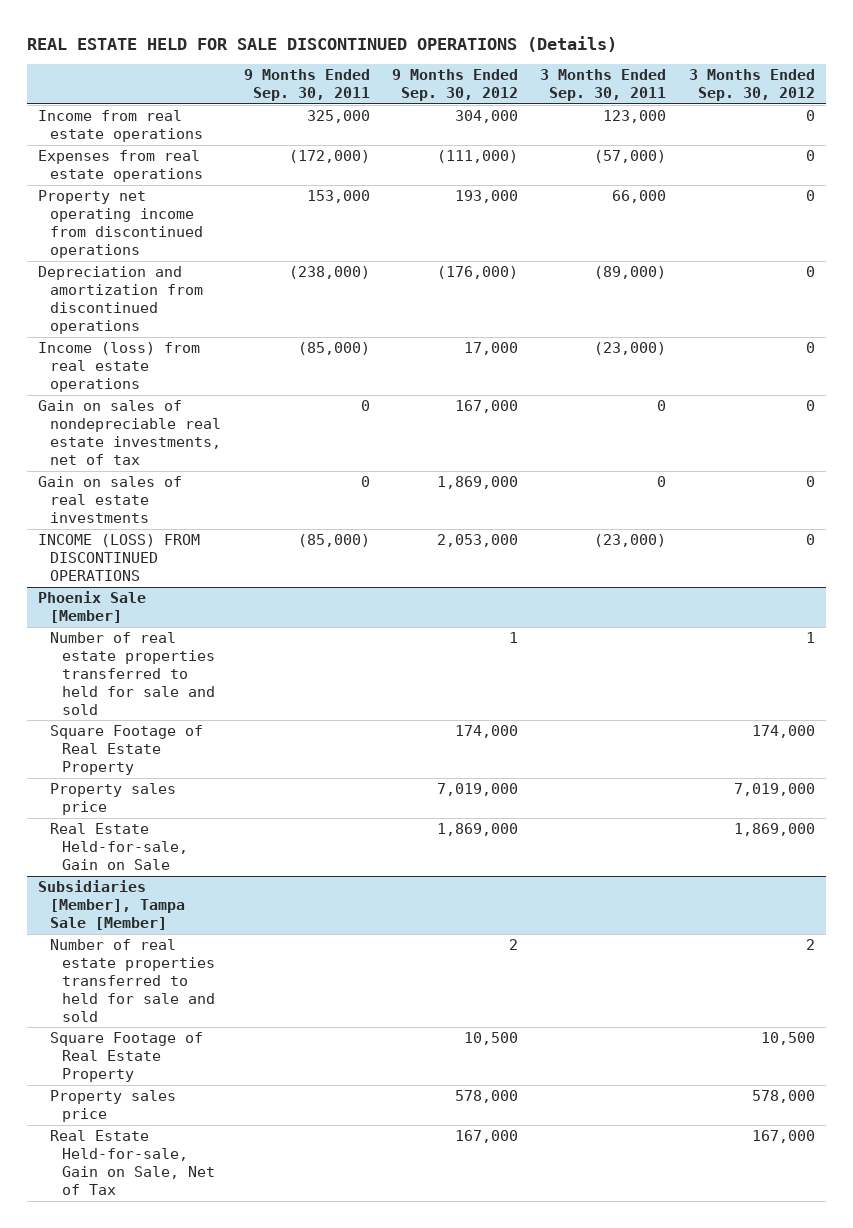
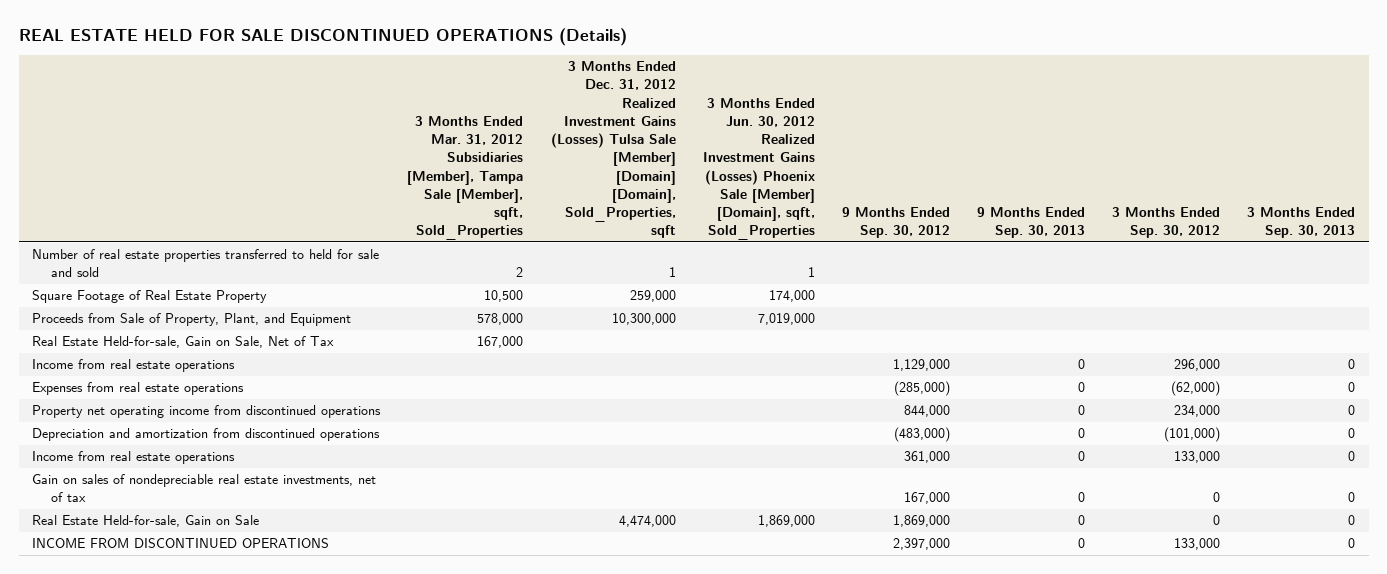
- | 9 Months Ended Sep. 30, 2011 | 9 Months Ended Sep. 30, 2012 | 3 Months Ended Sep. 30, 2011 | 3 Months Ended Sep. 30, 2012
+ | 3 Months Ended Mar. 31, 2012 Subsidiaries [Member], Tampa Sale [Member], sqft, Sold_Properties | 3 Months Ended Dec. 31, 2012 Realized Investment Gains (Losses) Tulsa Sale [Member] [Domain] [Domain], Sold_Properties, sqft | 3 Months Ended Jun. 30, 2012 Realized Investment Gains (Losses) Phoenix Sale [Member] [Domain], sqft, Sold_Properties | 9 Months Ended Sep. 30, 2012 | 9 Months Ended Sep. 30, 2013 | 3 Months Ended Sep. 30, 2012 | 3 Months Ended Sep. 30, 2013
- Income from real estate operations | 325,000 | 304,000 | 123,000 | 0
- Expenses from real estate operations | (172,000) | (111,000) | (57,000) | 0
- Property net operating income from discontinued operations | 153,000 | 193,000 | 66,000 | 0
- Depreciation and amortization from discontinued operations | (238,000) | (176,000) | (89,000) | 0
- Income (loss) from real estate operations | (85,000) | 17,000 | (23,000) | 0
+ Number of real estate properties transferred to held for sale and sold | 2 | 1 | 1 | | | |
+ Square Footage of Real Estate Property | 10,500 | 259,000 | 174,000 | | | |
+ Proceeds from Sale of Property, Plant, and Equipment | 578,000 | 10,300,000 | 7,019,000 | | | |
+ Real Estate Held-for-sale, Gain on Sale, Net of Tax | 167,000 | | | | | |
+ Income from real estate operations | | | | 1,129,000 | 0 | 296,000 | 0
+ Expenses from real estate operations | | | | (285,000) | 0 | (62,000) | 0
+ Property net operating income from discontinued operations | | | | 844,000 | 0 | 234,000 | 0
+ Depreciation and amortization from discontinued operations | | | | (483,000) | 0 | (101,000) | 0
+ Income from real estate operations | | | | 361,000 | 0 | 133,000 | 0
- Gain on sales of real estate investments | 0 | 1,869,000 | 0 | 0
- INCOME (LOSS) FROM DISCONTINUED OPERATIONS | (85,000) | 2,053,000 | (23,000) | 0
- Phoenix Sale [Member]
- Number of real estate properties transferred to held for sale and sold | | 1 | | 1
- Square Footage of Real Estate Property | | 174,000 | | 174,000
- Property sales price | | 7,019,000 | | 7,019,000
- Real Estate Held-for-sale, Gain on Sale | | 1,869,000 | | 1,869,000
- Subsidiaries [Member], Tampa Sale [Member]
- Number of real estate properties transferred to held for sale and sold | | 2 | | 2
- Square Footage of Real Estate Property | | 10,500 | | 10,500
- Property sales price | | 578,000 | | 578,000
- Real Estate Held-for-sale, Gain on Sale, Net of Tax | | 167,000 | | 167,000
+ Real Estate Held-for-sale, Gain on Sale | | 4,474,000 | 1,869,000 | 1,869,000 | 0 | 0 | 0
+ INCOME FROM DISCONTINUED OPERATIONS | | | | 2,397,000 | 0 | 133,000 | 0

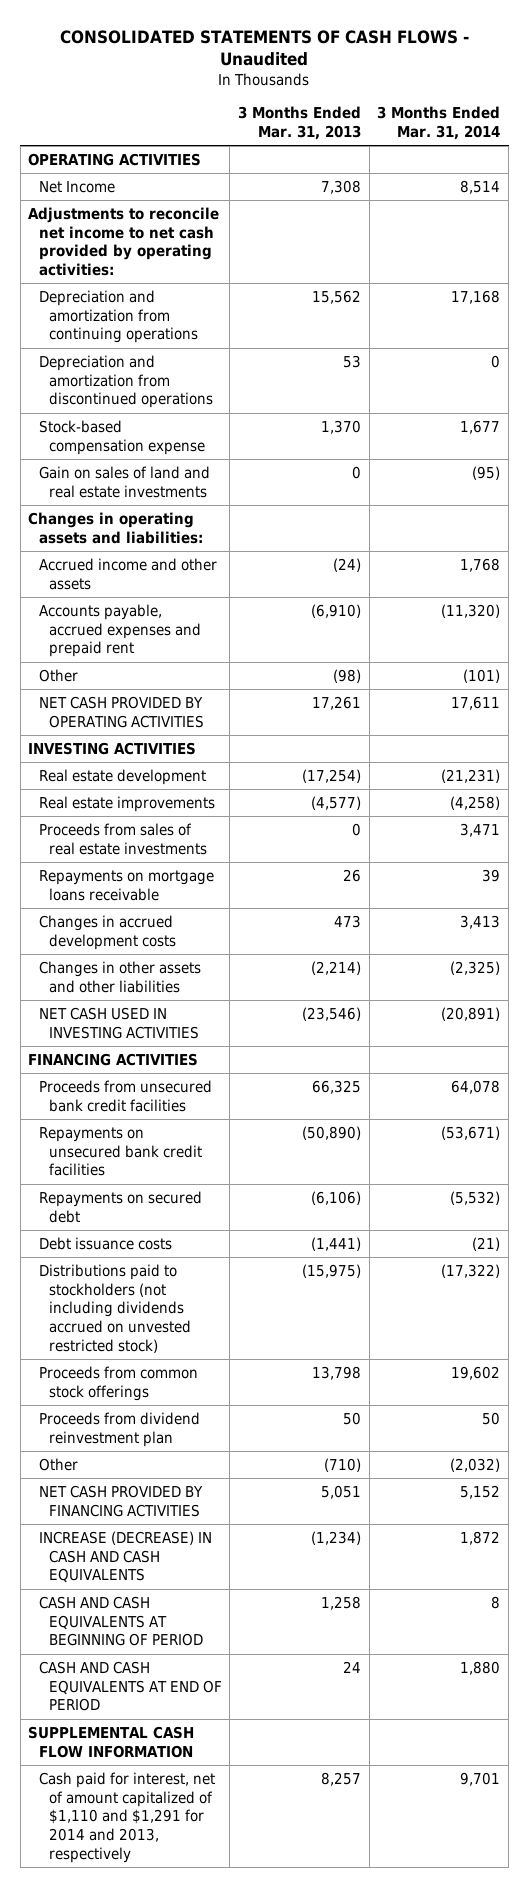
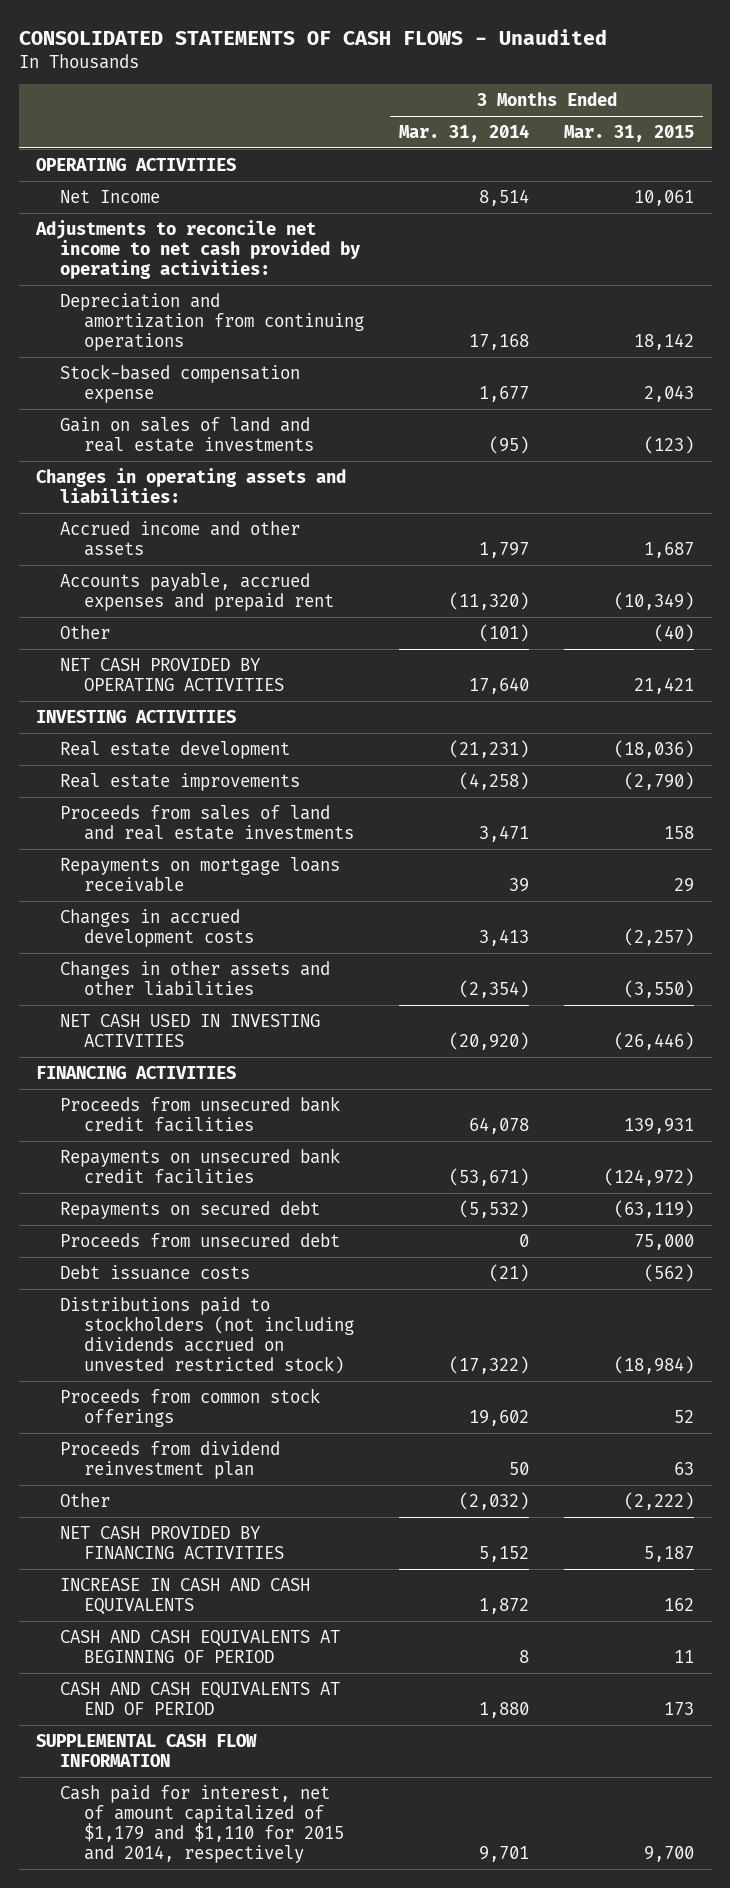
- | 3 Months Ended Mar. 31, 2013 | 3 Months Ended Mar. 31, 2014
+ | 3 Months Ended Mar. 31, 2014 | 3 Months Ended Mar. 31, 2015
- Depreciation and amortization from discontinued operations | 53 | 0
- Accrued income and other assets | (24) | 1,768
+ Accrued income and other assets | 1,797 | 1,687
- NET CASH PROVIDED BY OPERATING ACTIVITIES | 17,261 | 17,611
+ NET CASH PROVIDED BY OPERATING ACTIVITIES | 17,640 | 21,421
- Proceeds from sales of real estate investments | 0 | 3,471
+ Proceeds from sales of land and real estate investments | 3,471 | 158
- Changes in other assets and other liabilities | (2,214) | (2,325)
- NET CASH USED IN INVESTING ACTIVITIES | (23,546) | (20,891)
+ Changes in other assets and other liabilities | (2,354) | (3,550)
+ NET CASH USED IN INVESTING ACTIVITIES | (20,920) | (26,446)
+ Proceeds from unsecured debt | 0 | 75,000
- INCREASE (DECREASE) IN CASH AND CASH EQUIVALENTS | (1,234) | 1,872
+ INCREASE IN CASH AND CASH EQUIVALENTS | 1,872 | 162
- Cash paid for interest, net of amount capitalized of $1,110 and $1,291 for 2014 and 2013, respectively | 8,257 | 9,701
+ Cash paid for interest, net of amount capitalized of $1,179 and $1,110 for 2015 and 2014, respectively | 9,701 | 9,700

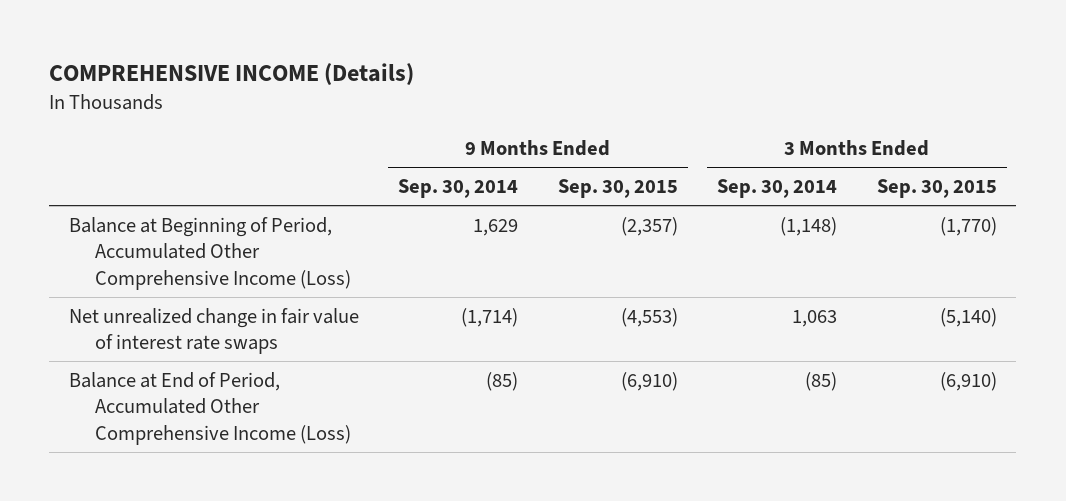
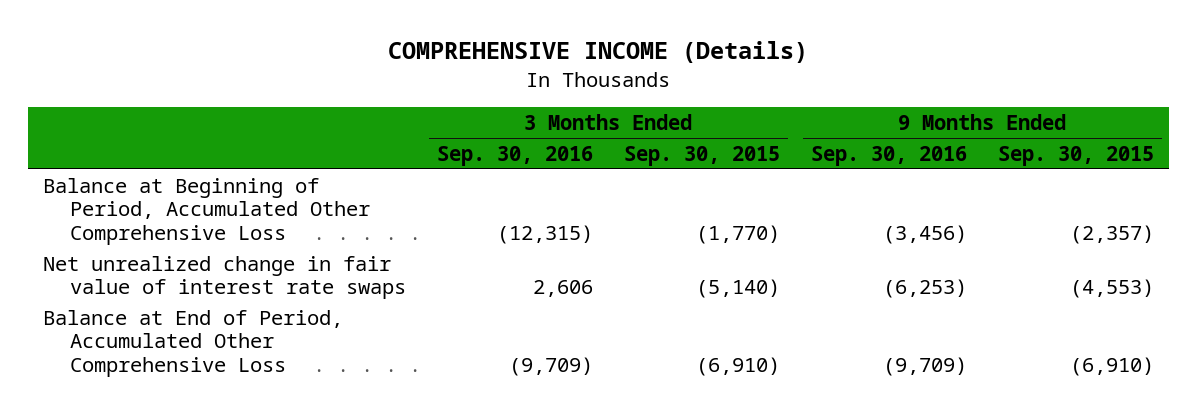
- | 9 Months Ended Sep. 30, 2014 | 9 Months Ended Sep. 30, 2015 | 3 Months Ended Sep. 30, 2014 | 3 Months Ended Sep. 30, 2015
+ | 3 Months Ended Sep. 30, 2016 | 3 Months Ended Sep. 30, 2015 | 9 Months Ended Sep. 30, 2016 | 9 Months Ended Sep. 30, 2015
- Balance at Beginning of Period, Accumulated Other Comprehensive Income (Loss) | 1,629 | (2,357) | (1,148) | (1,770)
+ Balance at Beginning of Period, Accumulated Other Comprehensive Loss | (12,315) | (1,770) | (3,456) | (2,357)
- Balance at End of Period, Accumulated Other Comprehensive Income (Loss) | (85) | (6,910) | (85) | (6,910)
+ Balance at End of Period, Accumulated Other Comprehensive Loss | (9,709) | (6,910) | (9,709) | (6,910)

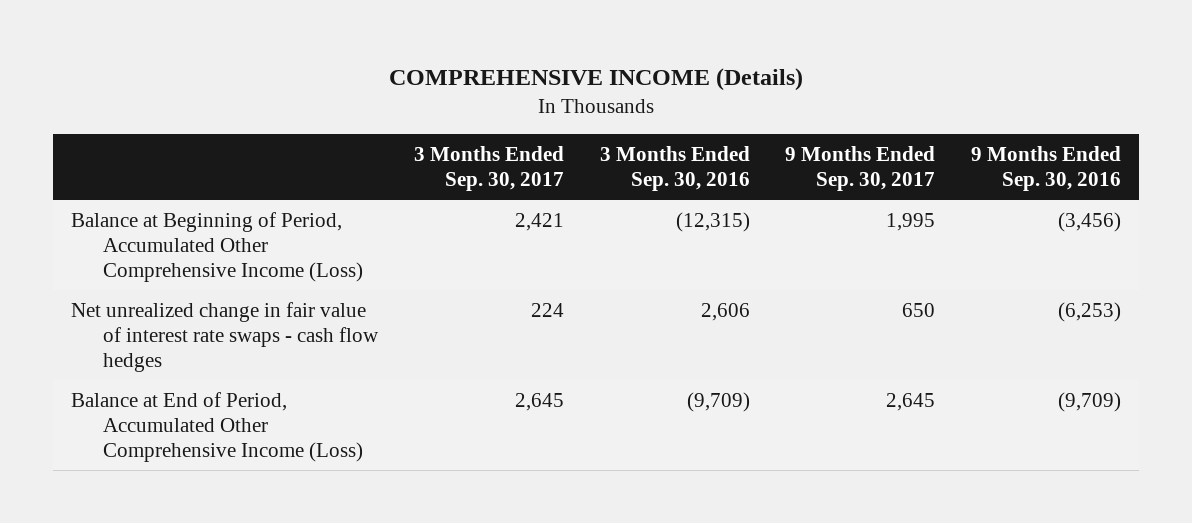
- | 3 Months Ended Sep. 30, 2016 | 3 Months Ended Sep. 30, 2015 | 9 Months Ended Sep. 30, 2016 | 9 Months Ended Sep. 30, 2015
+ | 3 Months Ended Sep. 30, 2017 | 3 Months Ended Sep. 30, 2016 | 9 Months Ended Sep. 30, 2017 | 9 Months Ended Sep. 30, 2016
- Balance at Beginning of Period, Accumulated Other Comprehensive Loss | (12,315) | (1,770) | (3,456) | (2,357)
- Net unrealized change in fair value of interest rate swaps | 2,606 | (5,140) | (6,253) | (4,553)
- Balance at End of Period, Accumulated Other Comprehensive Loss | (9,709) | (6,910) | (9,709) | (6,910)
+ Balance at Beginning of Period, Accumulated Other Comprehensive Income (Loss) | 2,421 | (12,315) | 1,995 | (3,456)
+ Net unrealized change in fair value of interest rate swaps - cash flow hedges | 224 | 2,606 | 650 | (6,253)
+ Balance at End of Period, Accumulated Other Comprehensive Income (Loss) | 2,645 | (9,709) | 2,645 | (9,709)

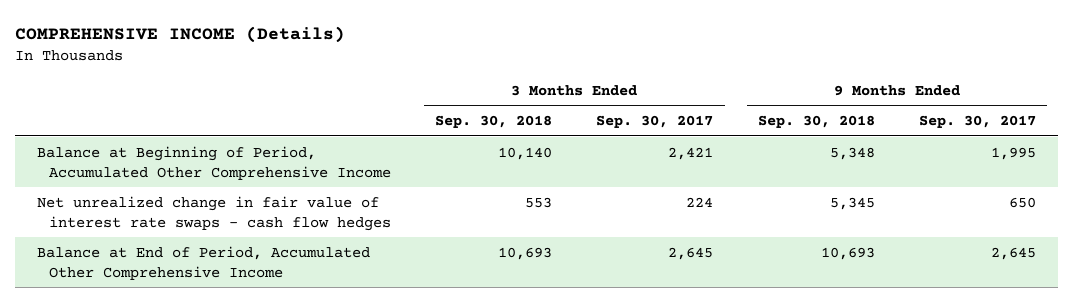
- | 3 Months Ended Sep. 30, 2017 | 3 Months Ended Sep. 30, 2016 | 9 Months Ended Sep. 30, 2017 | 9 Months Ended Sep. 30, 2016
+ | 3 Months Ended Sep. 30, 2018 | 3 Months Ended Sep. 30, 2017 | 9 Months Ended Sep. 30, 2018 | 9 Months Ended Sep. 30, 2017
- Balance at Beginning of Period, Accumulated Other Comprehensive Income (Loss) | 2,421 | (12,315) | 1,995 | (3,456)
+ Balance at Beginning of Period, Accumulated Other Comprehensive Income | 10,140 | 2,421 | 5,348 | 1,995
- Balance at End of Period, Accumulated Other Comprehensive Income (Loss) | 2,645 | (9,709) | 2,645 | (9,709)
+ Balance at End of Period, Accumulated Other Comprehensive Income | 10,693 | 2,645 | 10,693 | 2,645

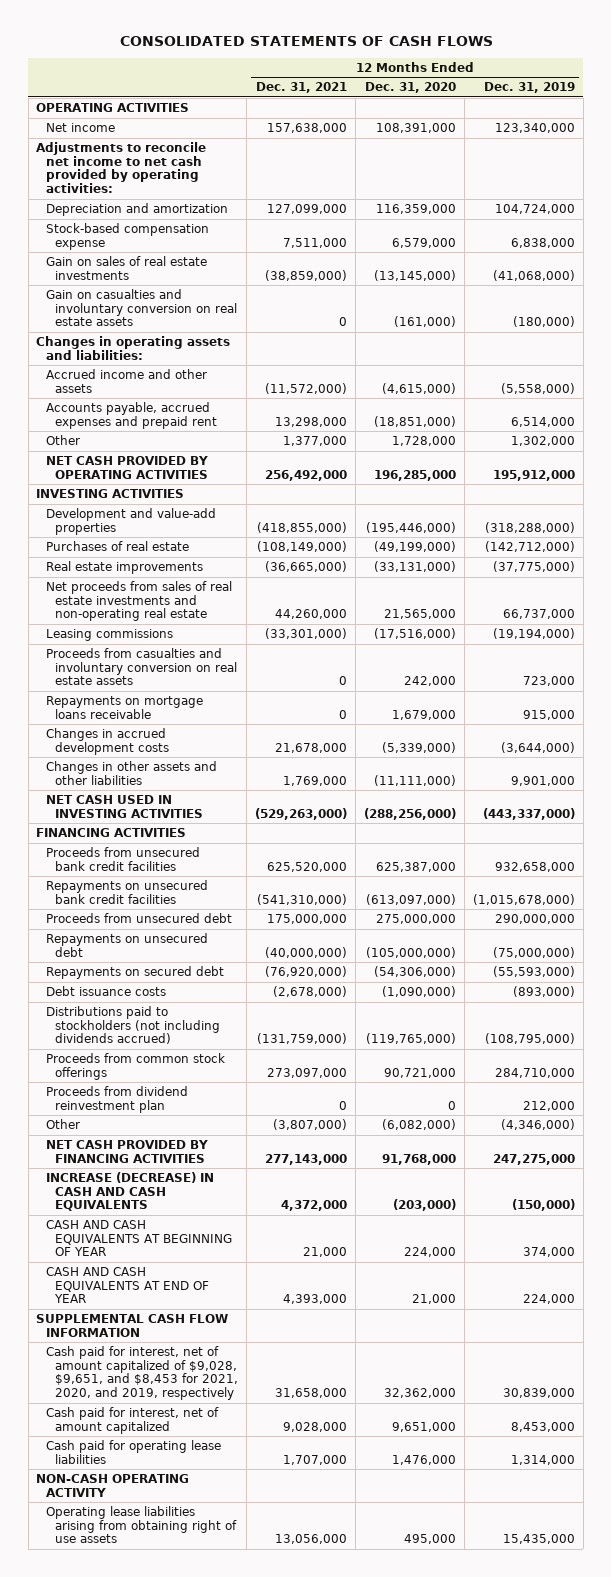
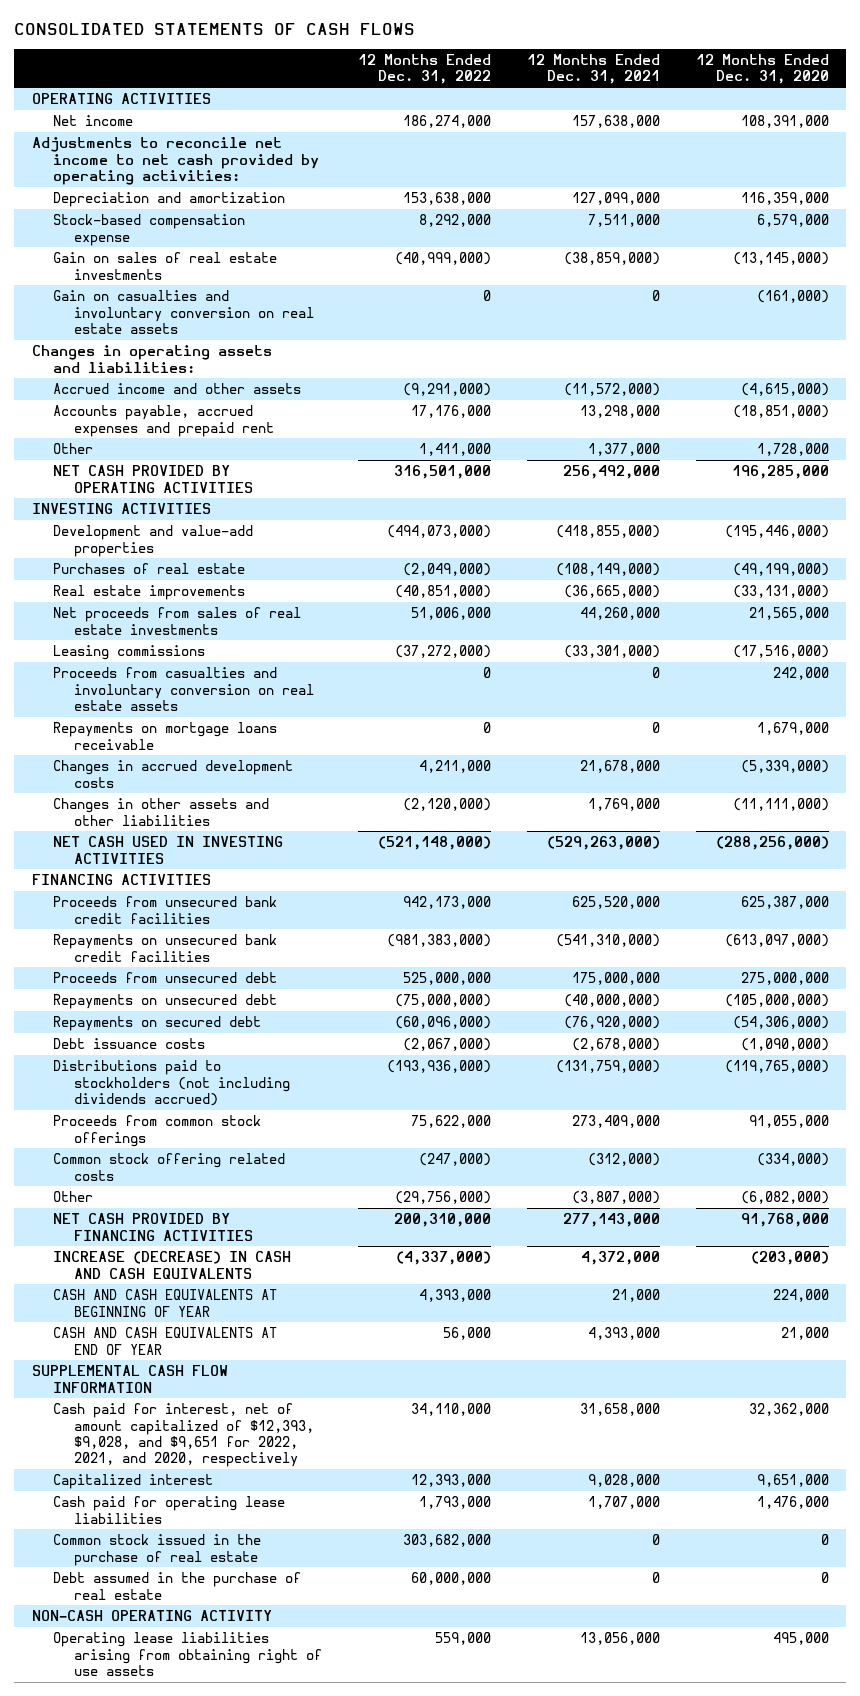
- | 12 Months Ended Dec. 31, 2021 | 12 Months Ended Dec. 31, 2020 | 12 Months Ended Dec. 31, 2019
+ | 12 Months Ended Dec. 31, 2022 | 12 Months Ended Dec. 31, 2021 | 12 Months Ended Dec. 31, 2020
- Net proceeds from sales of real estate investments and non-operating real estate | 44,260,000 | 21,565,000 | 66,737,000
+ Net proceeds from sales of real estate investments | 51,006,000 | 44,260,000 | 21,565,000
- Proceeds from common stock offerings | 273,097,000 | 90,721,000 | 284,710,000
- Proceeds from dividend reinvestment plan | 0 | 0 | 212,000
+ Proceeds from common stock offerings | 75,622,000 | 273,409,000 | 91,055,000
+ Common stock offering related costs | (247,000) | (312,000) | (334,000)
- Cash paid for interest, net of amount capitalized of $9,028, $9,651, and $8,453 for 2021, 2020, and 2019, respectively | 31,658,000 | 32,362,000 | 30,839,000
- Cash paid for interest, net of amount capitalized | 9,028,000 | 9,651,000 | 8,453,000
+ Cash paid for interest, net of amount capitalized of $12,393, $9,028, and $9,651 for 2022, 2021, and 2020, respectively | 34,110,000 | 31,658,000 | 32,362,000
+ Capitalized interest | 12,393,000 | 9,028,000 | 9,651,000
+ Common stock issued in the purchase of real estate | 303,682,000 | 0 | 0
+ Debt assumed in the purchase of real estate | 60,000,000 | 0 | 0

